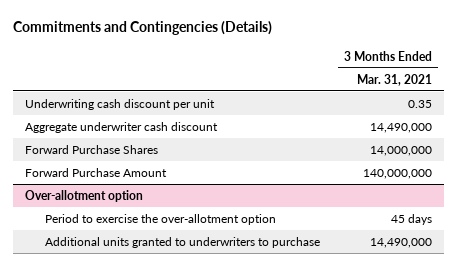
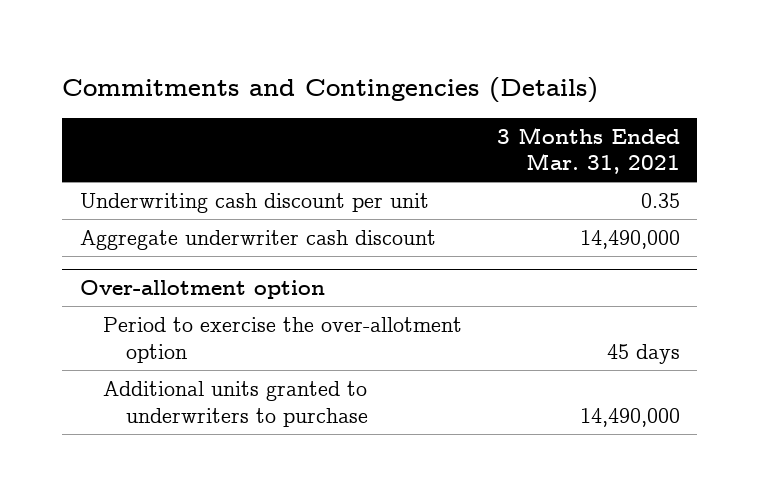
- Forward Purchase Shares | 14,000,000
- Forward Purchase Amount | 140,000,000

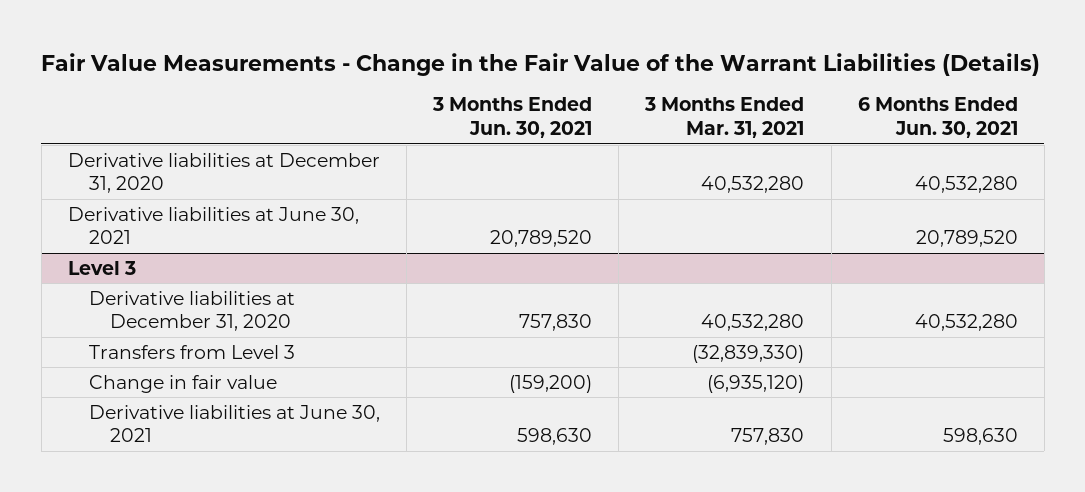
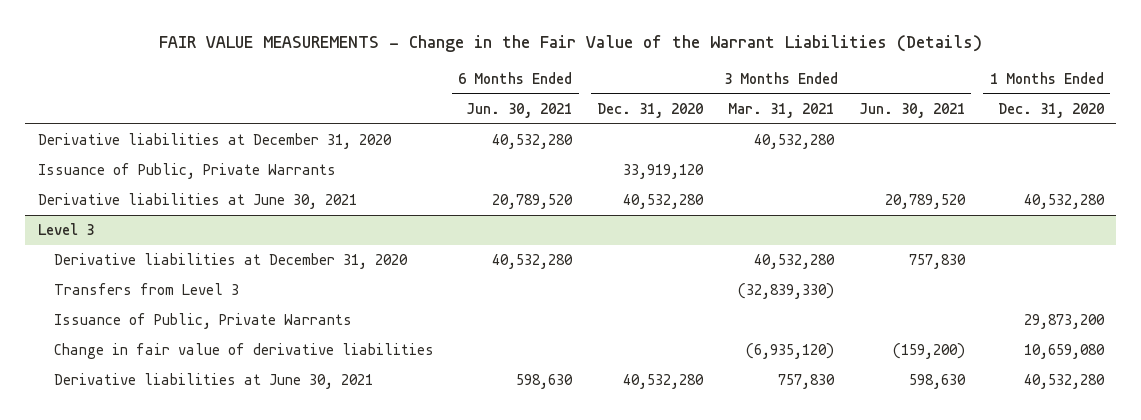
- Fair Value Measurements - Change in the Fair Value of the Warrant Liabilities (Details)
+ FAIR VALUE MEASUREMENTS - Change in the Fair Value of the Warrant Liabilities (Details)
- | 3 Months Ended Jun. 30, 2021 | 3 Months Ended Mar. 31, 2021 | 6 Months Ended Jun. 30, 2021
+ | 6 Months Ended Jun. 30, 2021 | 3 Months Ended Dec. 31, 2020 | 3 Months Ended Mar. 31, 2021 | 3 Months Ended Jun. 30, 2021 | 1 Months Ended Dec. 31, 2020
+ Issuance of Public, Private Warrants | | 33,919,120 | | |
@ Level 3
- Change in fair value | (159,200) | (6,935,120) |
+ Issuance of Public, Private Warrants | | | | | 29,873,200
+ Change in fair value of derivative liabilities | | | (6,935,120) | (159,200) | 10,659,080

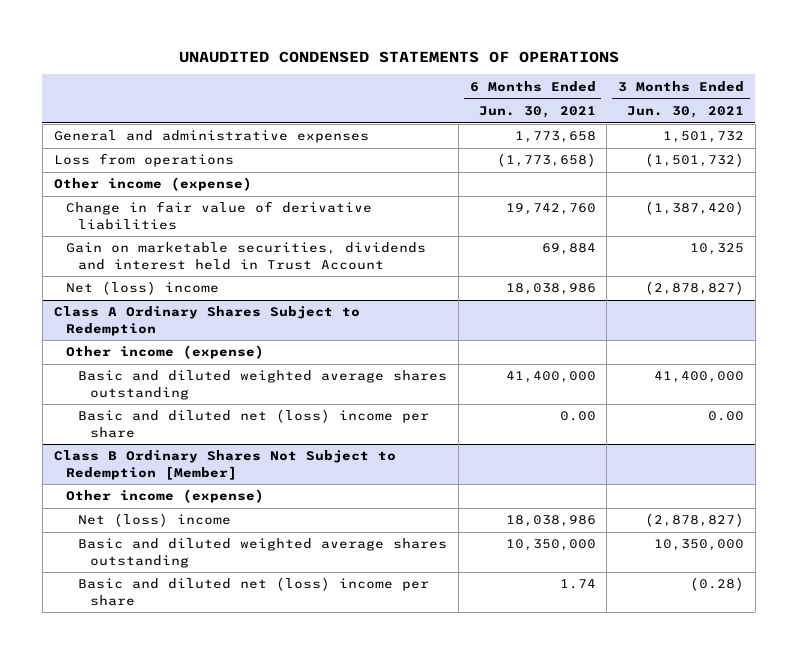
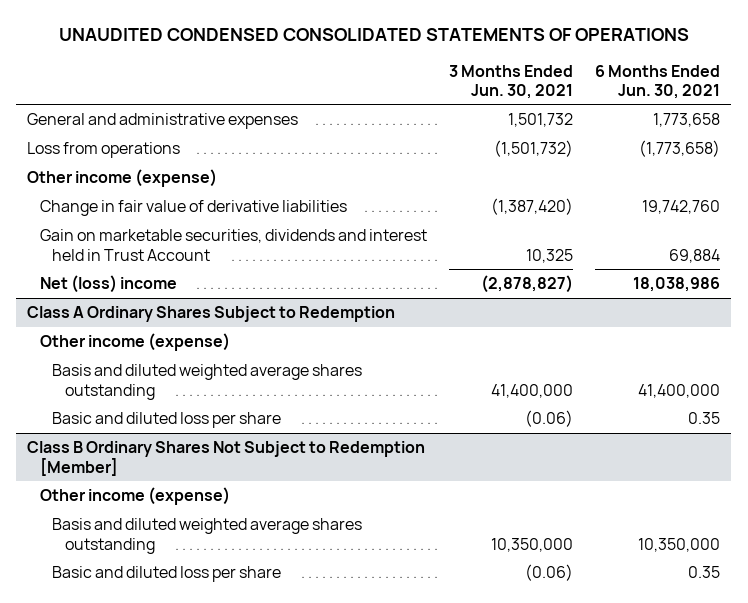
- UNAUDITED CONDENSED STATEMENTS OF OPERATIONS
+ UNAUDITED CONDENSED CONSOLIDATED STATEMENTS OF OPERATIONS
- | 6 Months Ended Jun. 30, 2021 | 3 Months Ended Jun. 30, 2021
+ | 3 Months Ended Jun. 30, 2021 | 6 Months Ended Jun. 30, 2021
@ Class A Ordinary Shares Subject to Redemption
- Basic and diluted weighted average shares outstanding | 41,400,000 | 41,400,000
- Basic and diluted net (loss) income per share | 0.00 | 0.00
+ Basis and diluted weighted average shares outstanding | 41,400,000 | 41,400,000
+ Basic and diluted loss per share | (0.06) | 0.35
@ Class B Ordinary Shares Not Subject to Redemption [Member]
- Net (loss) income | 18,038,986 | (2,878,827)
- Basic and diluted weighted average shares outstanding | 10,350,000 | 10,350,000
- Basic and diluted net (loss) income per share | 1.74 | (0.28)
+ Basis and diluted weighted average shares outstanding | 10,350,000 | 10,350,000
+ Basic and diluted loss per share | (0.06) | 0.35

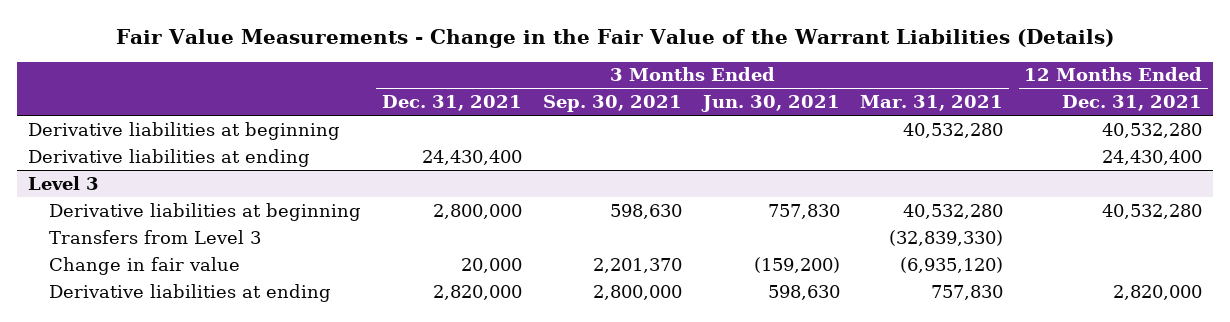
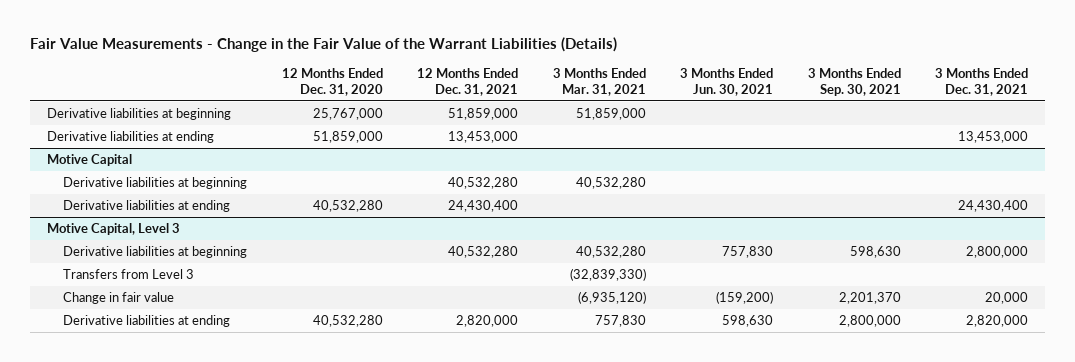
- | 3 Months Ended Dec. 31, 2021 | 3 Months Ended Sep. 30, 2021 | 3 Months Ended Jun. 30, 2021 | 3 Months Ended Mar. 31, 2021 | 12 Months Ended Dec. 31, 2021
+ | 12 Months Ended Dec. 31, 2020 | 12 Months Ended Dec. 31, 2021 | 3 Months Ended Mar. 31, 2021 | 3 Months Ended Jun. 30, 2021 | 3 Months Ended Sep. 30, 2021 | 3 Months Ended Dec. 31, 2021
+ Derivative liabilities at beginning | 25,767,000 | 51,859,000 | 51,859,000 | | |
+ Derivative liabilities at ending | 51,859,000 | 13,453,000 | | | | 13,453,000
+ Motive Capital
- Level 3
+ Motive Capital, Level 3

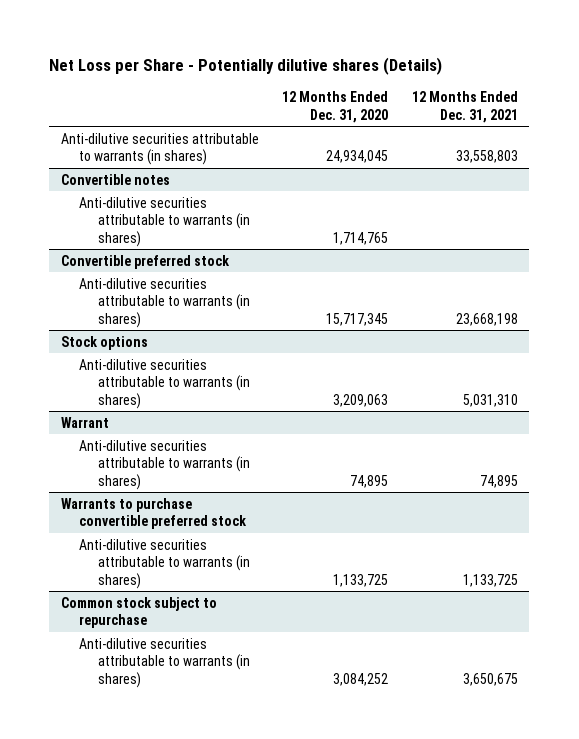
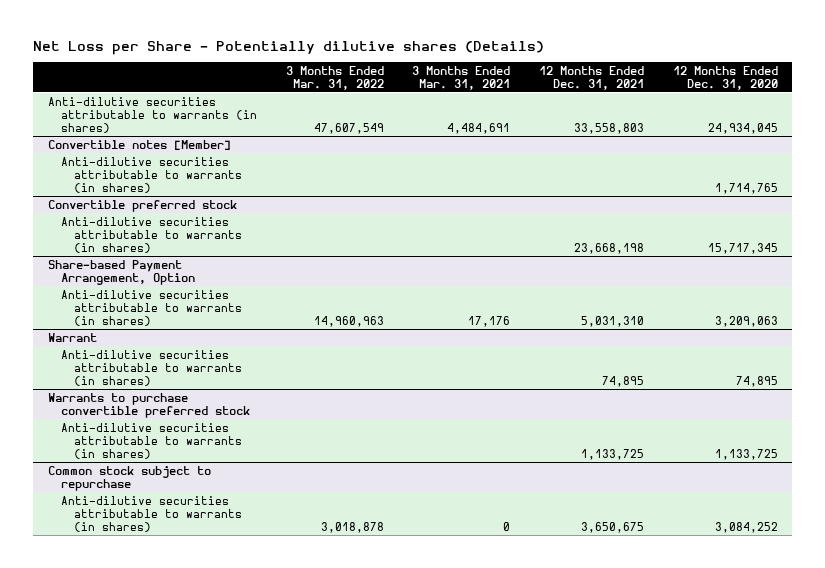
- | 12 Months Ended Dec. 31, 2020 | 12 Months Ended Dec. 31, 2021
+ | 3 Months Ended Mar. 31, 2022 | 3 Months Ended Mar. 31, 2021 | 12 Months Ended Dec. 31, 2021 | 12 Months Ended Dec. 31, 2020
- Convertible notes
+ Convertible notes [Member]
- Stock options
+ Share-based Payment Arrangement, Option

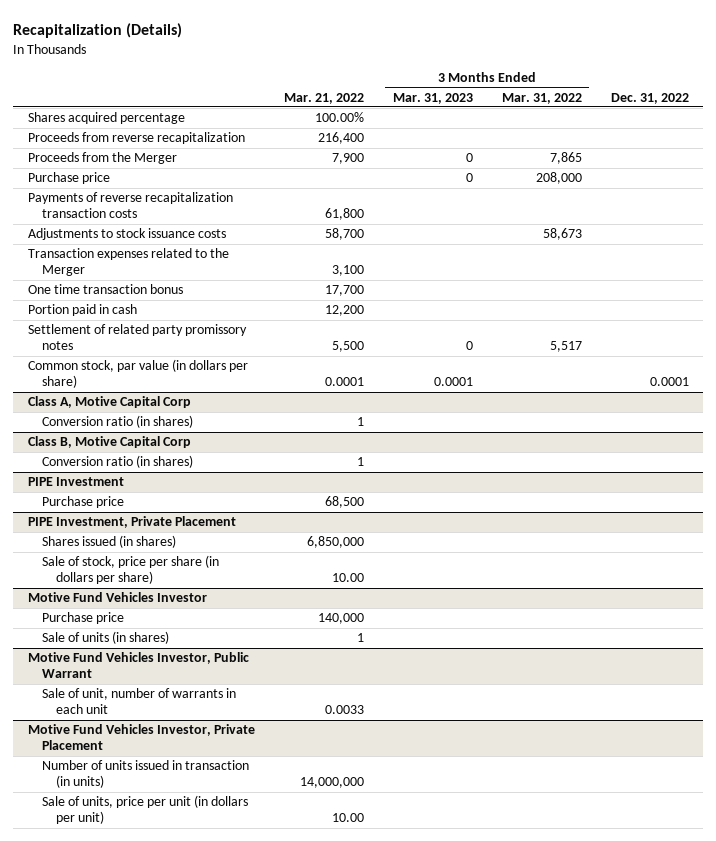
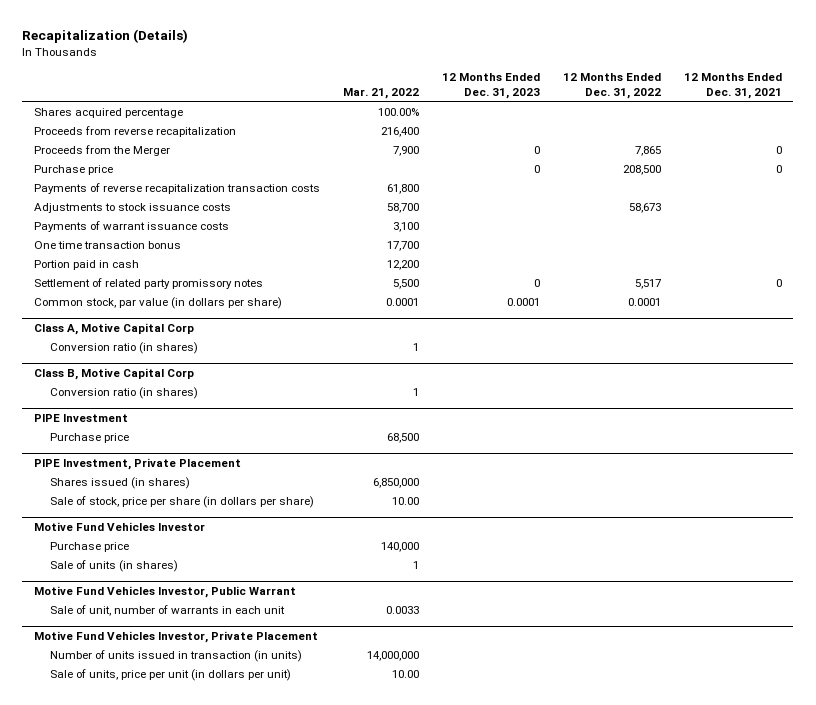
- | Mar. 21, 2022 | 3 Months Ended Mar. 31, 2023 | 3 Months Ended Mar. 31, 2022 | Dec. 31, 2022
+ | Mar. 21, 2022 | 12 Months Ended Dec. 31, 2023 | 12 Months Ended Dec. 31, 2022 | 12 Months Ended Dec. 31, 2021
- Transaction expenses related to the Merger | 3,100 | | |
+ Payments of warrant issuance costs | 3,100 | | |

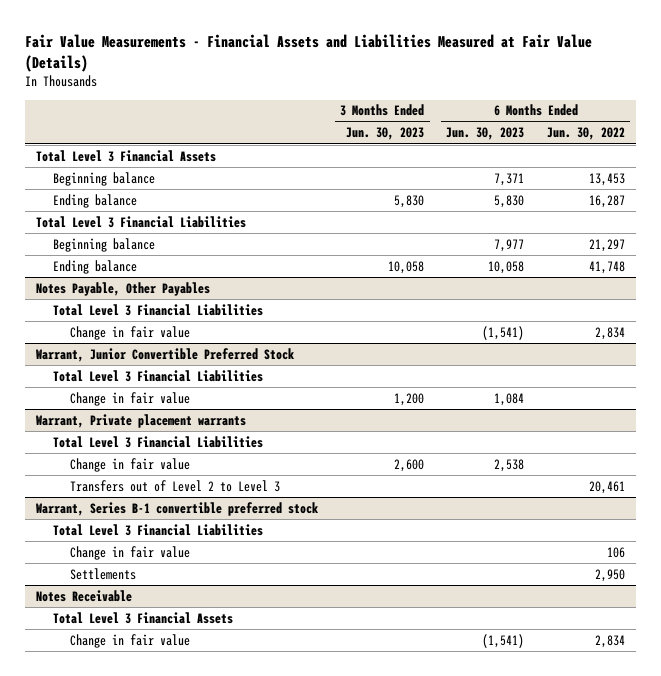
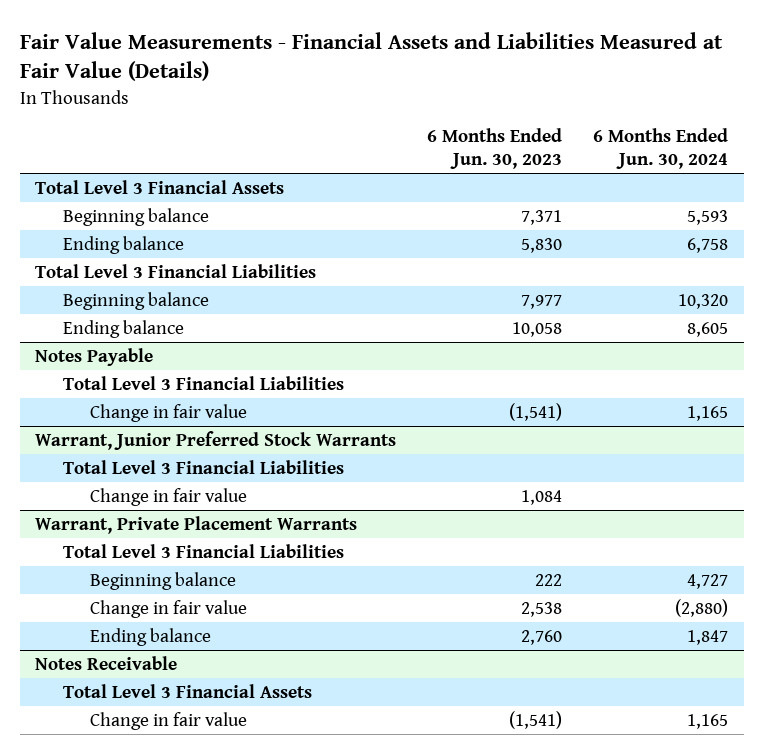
- | 3 Months Ended Jun. 30, 2023 | 6 Months Ended Jun. 30, 2023 | 6 Months Ended Jun. 30, 2022
+ | 6 Months Ended Jun. 30, 2023 | 6 Months Ended Jun. 30, 2024
- Notes Payable, Other Payables
+ Notes Payable
- Warrant, Junior Convertible Preferred Stock
+ Warrant, Junior Preferred Stock Warrants
- Warrant, Private placement warrants
+ Warrant, Private Placement Warrants
+ Beginning balance | 222 | 4,727
- Transfers out of Level 2 to Level 3 | | | 20,461
- Warrant, Series B-1 convertible preferred stock
- Total Level 3 Financial Liabilities
- Change in fair value | | | 106
- Settlements | | | 2,950
+ Ending balance | 2,760 | 1,847

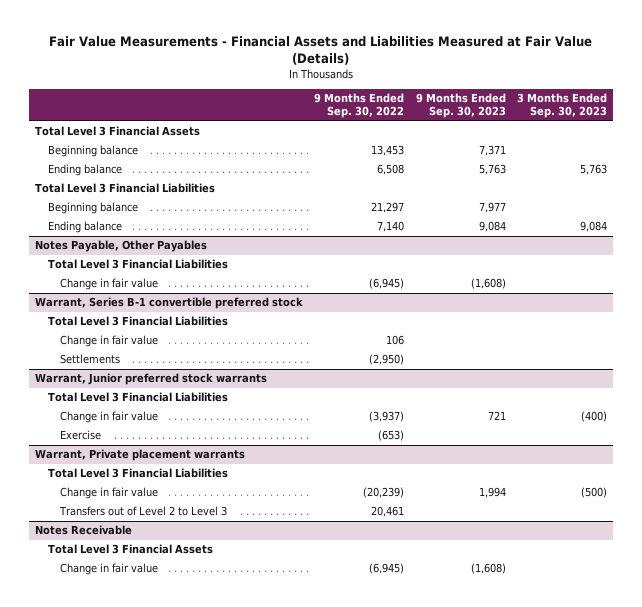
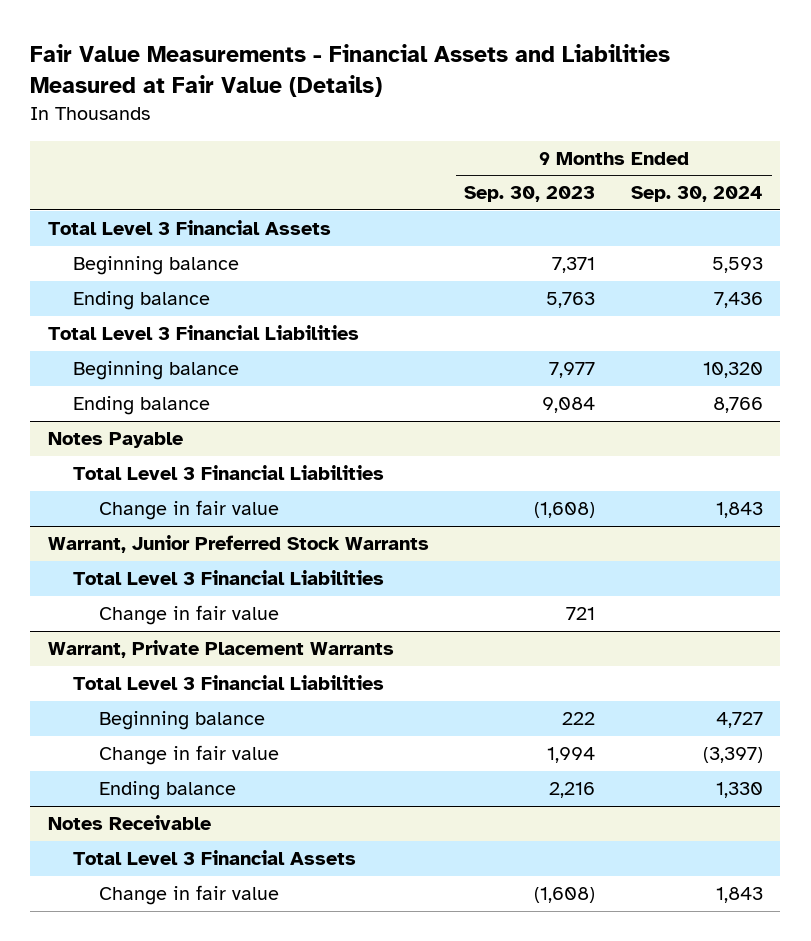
- | 9 Months Ended Sep. 30, 2022 | 9 Months Ended Sep. 30, 2023 | 3 Months Ended Sep. 30, 2023
+ | 9 Months Ended Sep. 30, 2023 | 9 Months Ended Sep. 30, 2024
- Notes Payable, Other Payables
+ Notes Payable
- Warrant, Series B-1 convertible preferred stock
- Total Level 3 Financial Liabilities
- Change in fair value | 106 | |
- Settlements | (2,950) | |
- Warrant, Junior preferred stock warrants
+ Warrant, Junior Preferred Stock Warrants
- Exercise | (653) | |
- Warrant, Private placement warrants
+ Warrant, Private Placement Warrants
+ Beginning balance | 222 | 4,727
- Transfers out of Level 2 to Level 3 | 20,461 | |
+ Ending balance | 2,216 | 1,330

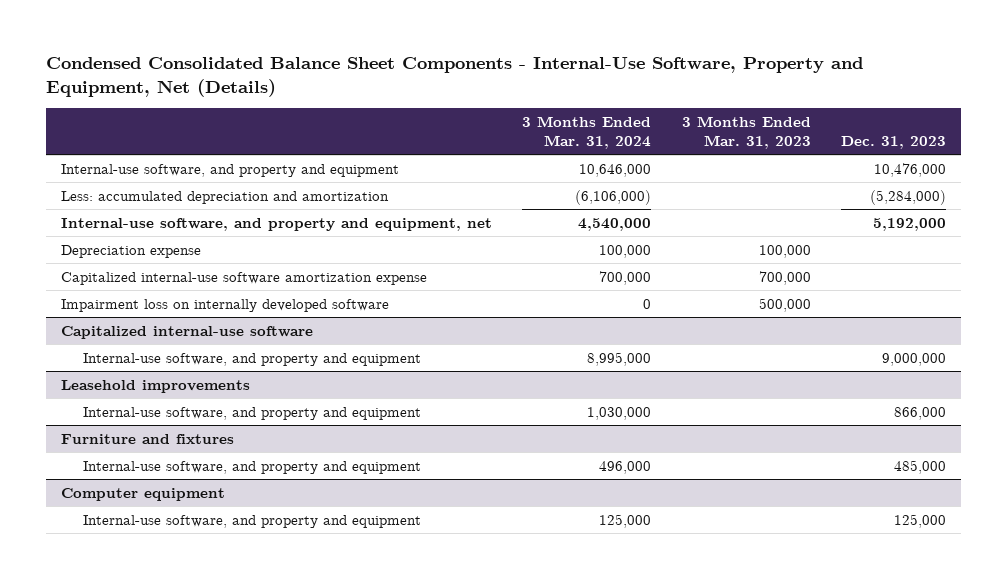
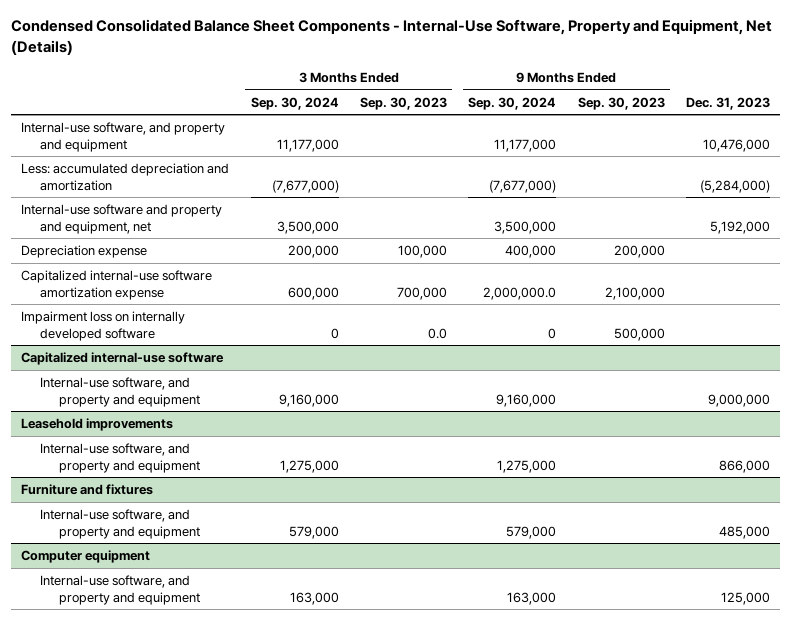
- | 3 Months Ended Mar. 31, 2024 | 3 Months Ended Mar. 31, 2023 | Dec. 31, 2023
+ | 3 Months Ended Sep. 30, 2024 | 3 Months Ended Sep. 30, 2023 | 9 Months Ended Sep. 30, 2024 | 9 Months Ended Sep. 30, 2023 | Dec. 31, 2023
- Internal-use software, and property and equipment, net | 4,540,000 | | 5,192,000
+ Internal-use software and property and equipment, net | 3,500,000 | | 3,500,000 | | 5,192,000

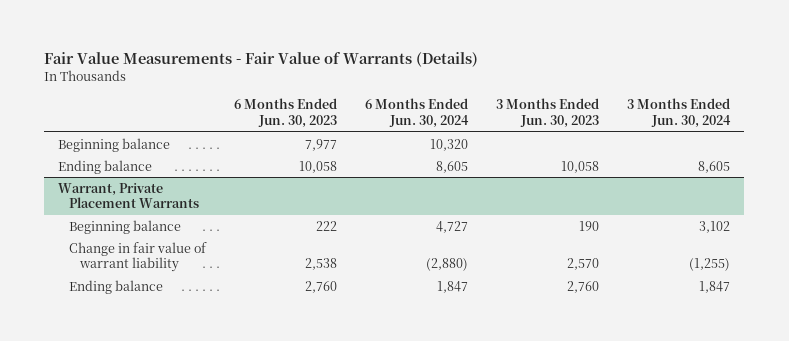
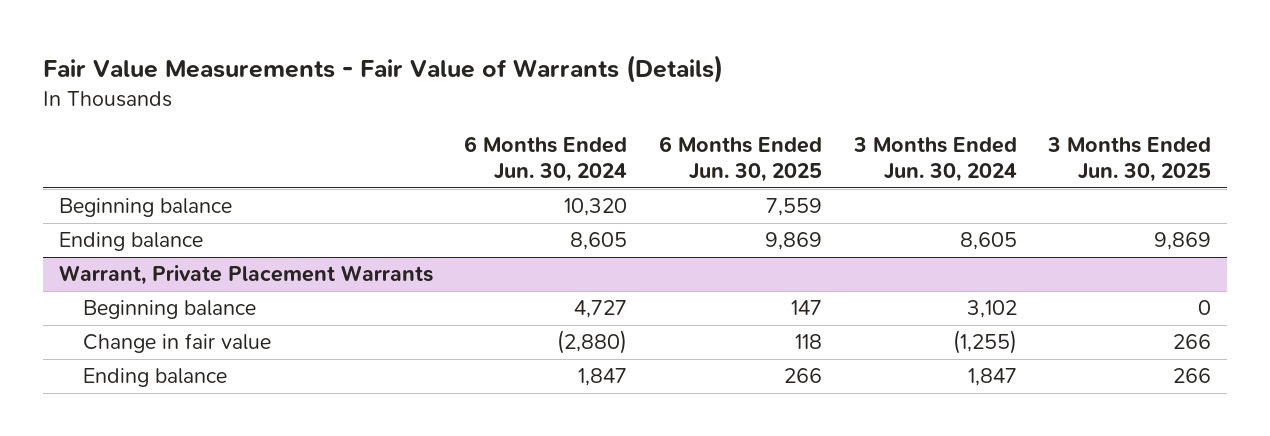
- | 6 Months Ended Jun. 30, 2023 | 6 Months Ended Jun. 30, 2024 | 3 Months Ended Jun. 30, 2023 | 3 Months Ended Jun. 30, 2024
+ | 6 Months Ended Jun. 30, 2024 | 6 Months Ended Jun. 30, 2025 | 3 Months Ended Jun. 30, 2024 | 3 Months Ended Jun. 30, 2025
@ Warrant, Private Placement Warrants
- Change in fair value of warrant liability | 2,538 | (2,880) | 2,570 | (1,255)
+ Change in fair value | (2,880) | 118 | (1,255) | 266

